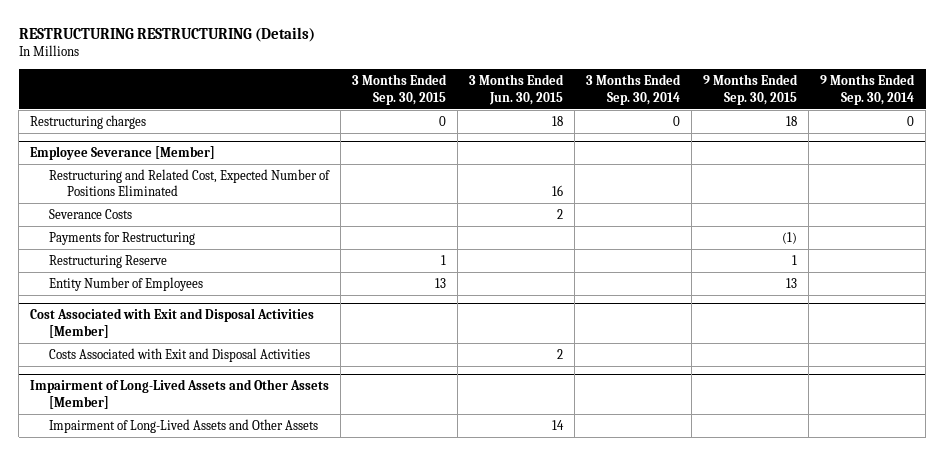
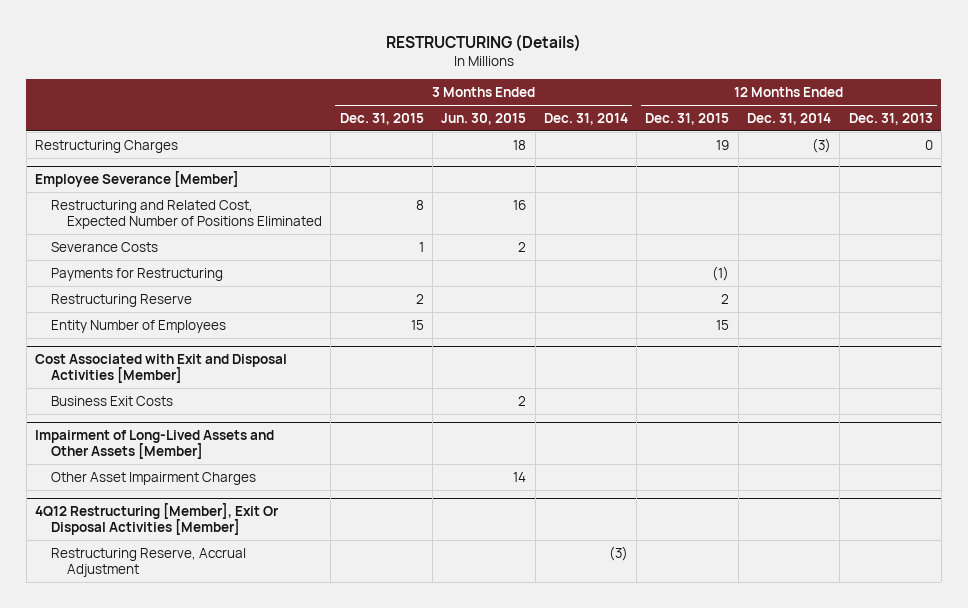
- RESTRUCTURING RESTRUCTURING (Details)
+ RESTRUCTURING (Details)
- | 3 Months Ended Sep. 30, 2015 | 3 Months Ended Jun. 30, 2015 | 3 Months Ended Sep. 30, 2014 | 9 Months Ended Sep. 30, 2015 | 9 Months Ended Sep. 30, 2014
+ | 3 Months Ended Dec. 31, 2015 | 3 Months Ended Jun. 30, 2015 | 3 Months Ended Dec. 31, 2014 | 12 Months Ended Dec. 31, 2015 | 12 Months Ended Dec. 31, 2014 | 12 Months Ended Dec. 31, 2013
- Restructuring charges | 0 | 18 | 0 | 18 | 0
+ Restructuring Charges | | 18 | | 19 | (3) | 0
@ Cost Associated with Exit and Disposal Activities [Member]
- Costs Associated with Exit and Disposal Activities | | 2 | | |
+ Business Exit Costs | | 2 | | | |
@ Impairment of Long-Lived Assets and Other Assets [Member]
- Impairment of Long-Lived Assets and Other Assets | | 14 | | |
+ Other Asset Impairment Charges | | 14 | | | |
+ 4Q12 Restructuring [Member], Exit Or Disposal Activities [Member]
+ Restructuring Reserve, Accrual Adjustment | | | (3) | | |

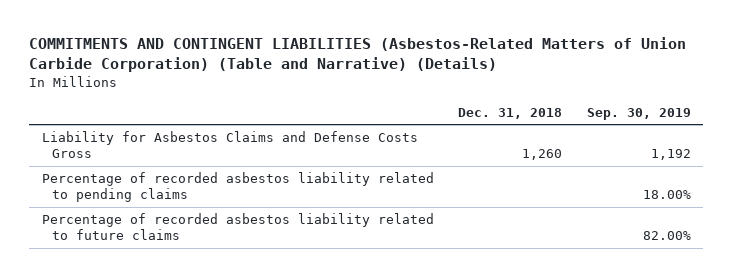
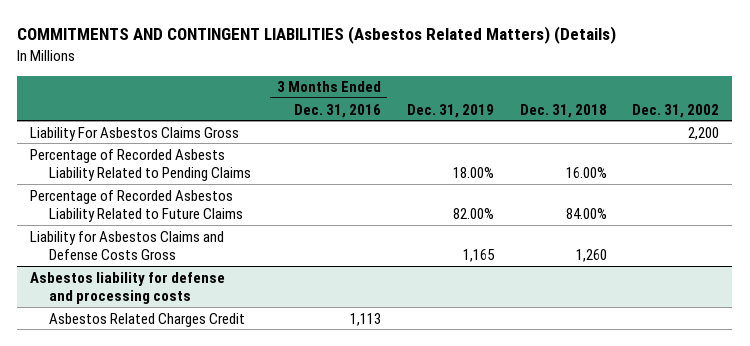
- COMMITMENTS AND CONTINGENT LIABILITIES (Asbestos-Related Matters of Union Carbide Corporation) (Table and Narrative) (Details)
+ COMMITMENTS AND CONTINGENT LIABILITIES (Asbestos Related Matters) (Details)
- | Dec. 31, 2018 | Sep. 30, 2019
+ | 3 Months Ended Dec. 31, 2016 | Dec. 31, 2019 | Dec. 31, 2018 | Dec. 31, 2002
+ Liability For Asbestos Claims Gross | | | | 2,200
+ Percentage of Recorded Asbests Liability Related to Pending Claims | | 18.00% | 16.00% |
+ Percentage of Recorded Asbestos Liability Related to Future Claims | | 82.00% | 84.00% |
- Percentage of recorded asbestos liability related to pending claims | | 18.00%
- Percentage of recorded asbestos liability related to future claims | | 82.00%
+ Asbestos liability for defense and processing costs
+ Asbestos Related Charges Credit | 1,113 | | |

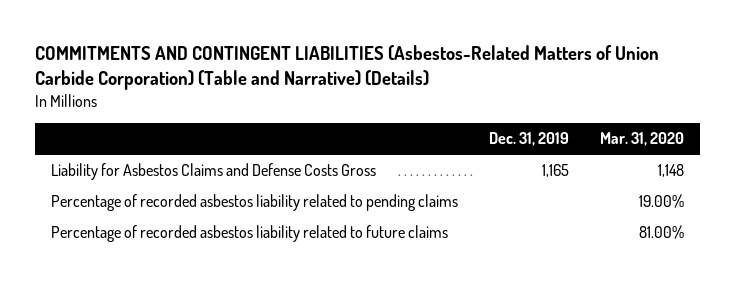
- COMMITMENTS AND CONTINGENT LIABILITIES (Asbestos Related Matters) (Details)
+ COMMITMENTS AND CONTINGENT LIABILITIES (Asbestos-Related Matters of Union Carbide Corporation) (Table and Narrative) (Details)
- | 3 Months Ended Dec. 31, 2016 | Dec. 31, 2019 | Dec. 31, 2018 | Dec. 31, 2002
+ | Dec. 31, 2019 | Mar. 31, 2020
- Liability For Asbestos Claims Gross | | | | 2,200
- Percentage of Recorded Asbests Liability Related to Pending Claims | | 18.00% | 16.00% |
- Percentage of Recorded Asbestos Liability Related to Future Claims | | 82.00% | 84.00% |
- Asbestos liability for defense and processing costs
- Asbestos Related Charges Credit | 1,113 | | |
+ Percentage of recorded asbestos liability related to pending claims | | 19.00%
+ Percentage of recorded asbestos liability related to future claims | | 81.00%

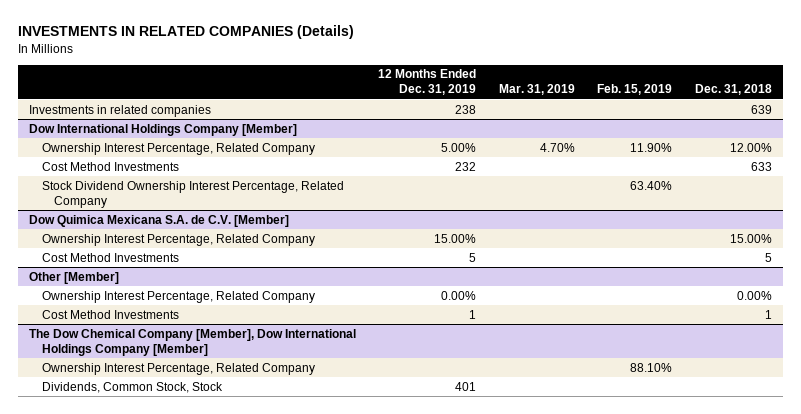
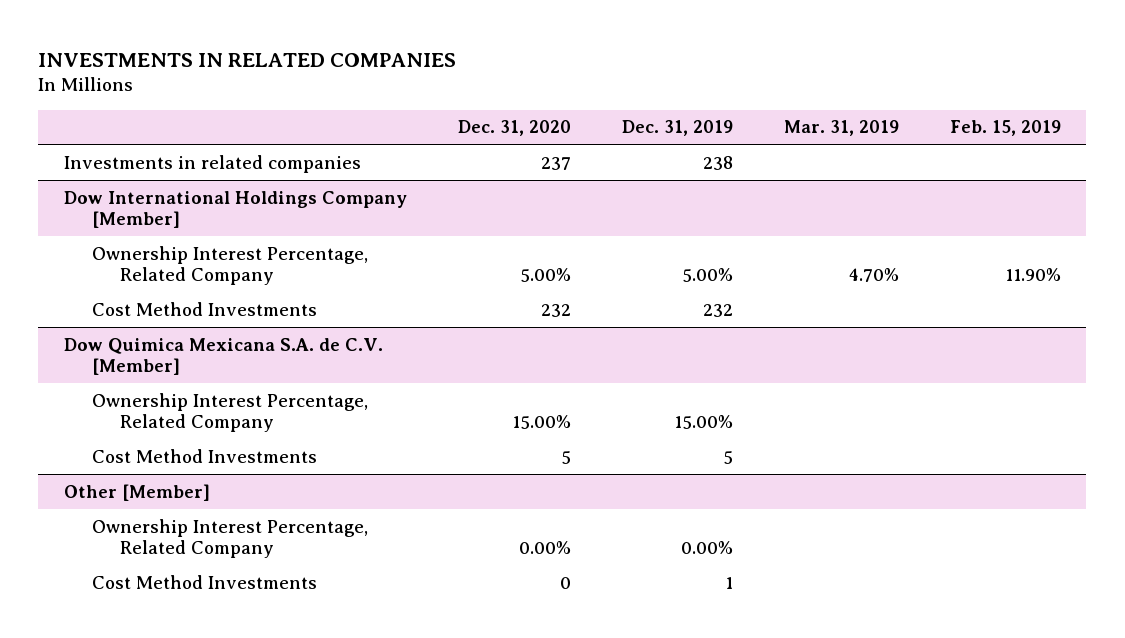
- INVESTMENTS IN RELATED COMPANIES (Details)
+ INVESTMENTS IN RELATED COMPANIES
- | 12 Months Ended Dec. 31, 2019 | Mar. 31, 2019 | Feb. 15, 2019 | Dec. 31, 2018
+ | Dec. 31, 2020 | Dec. 31, 2019 | Mar. 31, 2019 | Feb. 15, 2019
@ Dow International Holdings Company [Member]
- Stock Dividend Ownership Interest Percentage, Related Company | | | 63.40% |
- The Dow Chemical Company [Member], Dow International Holdings Company [Member]
- Ownership Interest Percentage, Related Company | | | 88.10% |
- Dividends, Common Stock, Stock | 401 | | |

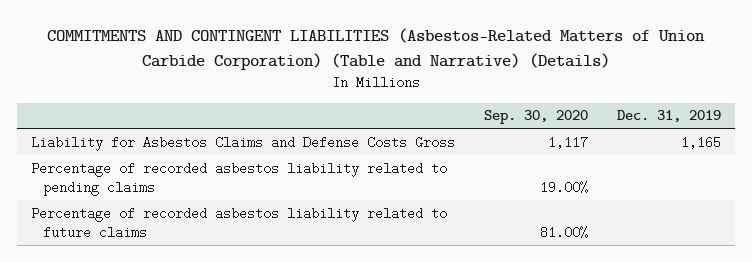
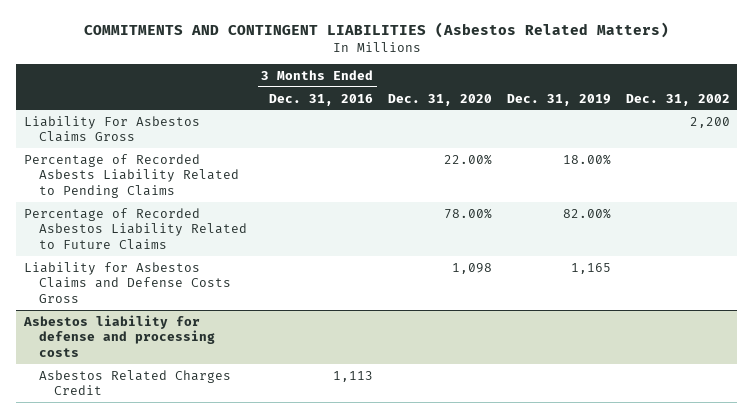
- COMMITMENTS AND CONTINGENT LIABILITIES (Asbestos-Related Matters of Union Carbide Corporation) (Table and Narrative) (Details)
+ COMMITMENTS AND CONTINGENT LIABILITIES (Asbestos Related Matters)
- | Sep. 30, 2020 | Dec. 31, 2019
+ | 3 Months Ended Dec. 31, 2016 | Dec. 31, 2020 | Dec. 31, 2019 | Dec. 31, 2002
+ Liability For Asbestos Claims Gross | | | | 2,200
+ Percentage of Recorded Asbests Liability Related to Pending Claims | | 22.00% | 18.00% |
+ Percentage of Recorded Asbestos Liability Related to Future Claims | | 78.00% | 82.00% |
- Percentage of recorded asbestos liability related to pending claims | 19.00% |
- Percentage of recorded asbestos liability related to future claims | 81.00% |
+ Asbestos liability for defense and processing costs
+ Asbestos Related Charges Credit | 1,113 | | |

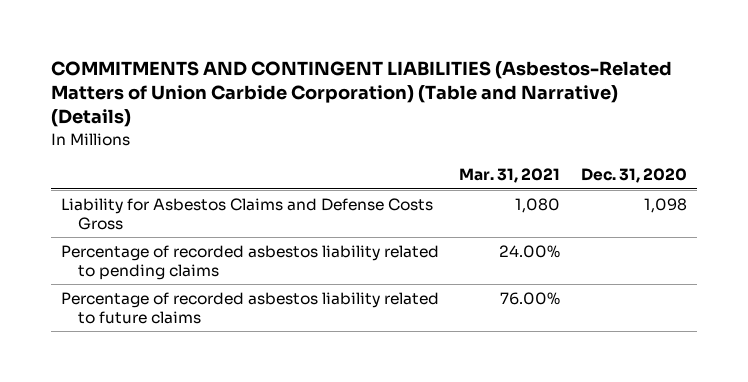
- COMMITMENTS AND CONTINGENT LIABILITIES (Asbestos Related Matters)
+ COMMITMENTS AND CONTINGENT LIABILITIES (Asbestos-Related Matters of Union Carbide Corporation) (Table and Narrative) (Details)
- | 3 Months Ended Dec. 31, 2016 | Dec. 31, 2020 | Dec. 31, 2019 | Dec. 31, 2002
+ | Mar. 31, 2021 | Dec. 31, 2020
- Liability For Asbestos Claims Gross | | | | 2,200
- Percentage of Recorded Asbests Liability Related to Pending Claims | | 22.00% | 18.00% |
- Percentage of Recorded Asbestos Liability Related to Future Claims | | 78.00% | 82.00% |
- Asbestos liability for defense and processing costs
- Asbestos Related Charges Credit | 1,113 | | |
+ Percentage of recorded asbestos liability related to pending claims | 24.00% |
+ Percentage of recorded asbestos liability related to future claims | 76.00% |

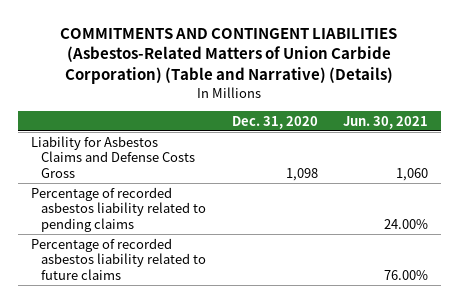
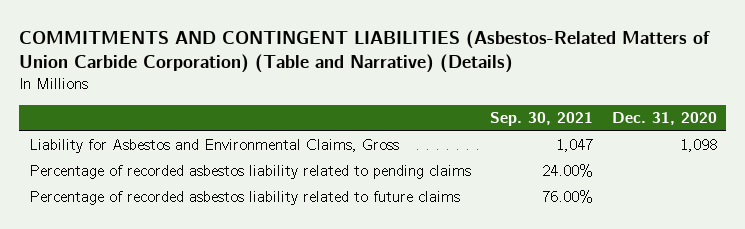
- | Dec. 31, 2020 | Jun. 30, 2021
+ | Sep. 30, 2021 | Dec. 31, 2020
- Liability for Asbestos Claims and Defense Costs Gross | 1,098 | 1,060
+ Liability for Asbestos and Environmental Claims, Gross | 1,047 | 1,098

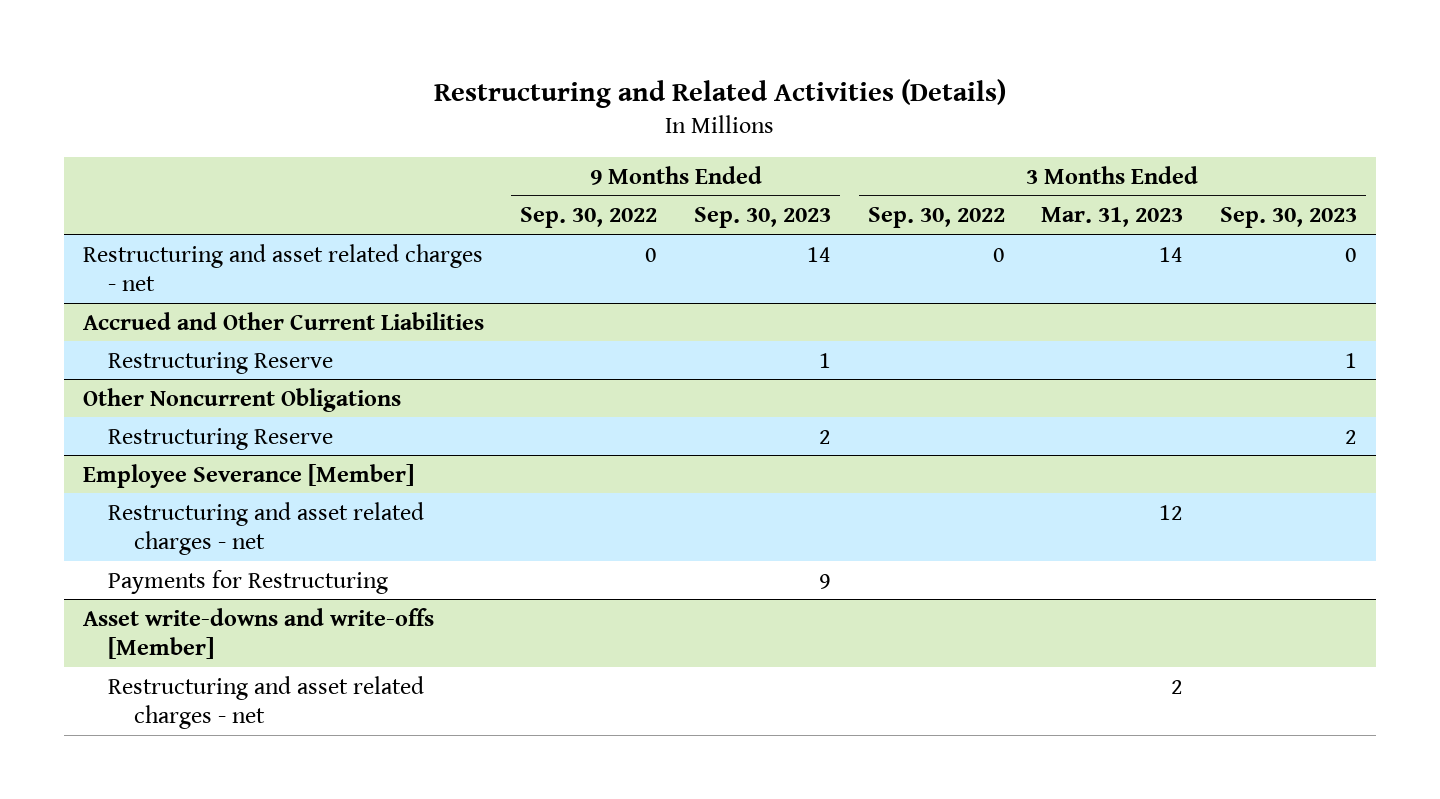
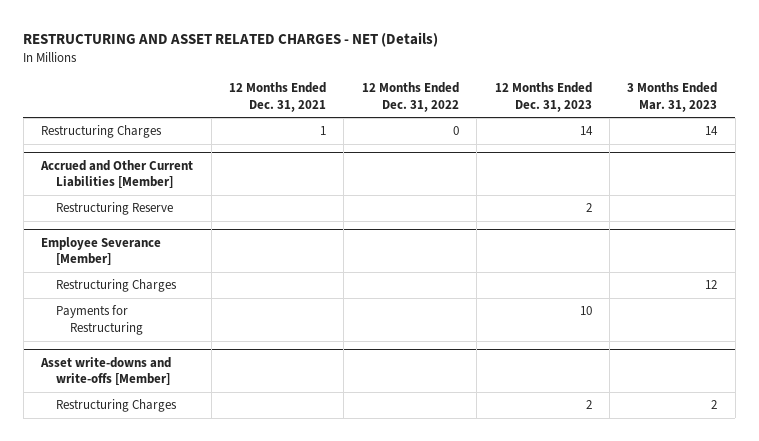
- Restructuring and Related Activities (Details)
+ RESTRUCTURING AND ASSET RELATED CHARGES - NET (Details)
- | 9 Months Ended Sep. 30, 2022 | 9 Months Ended Sep. 30, 2023 | 3 Months Ended Sep. 30, 2022 | 3 Months Ended Mar. 31, 2023 | 3 Months Ended Sep. 30, 2023
+ | 12 Months Ended Dec. 31, 2021 | 12 Months Ended Dec. 31, 2022 | 12 Months Ended Dec. 31, 2023 | 3 Months Ended Mar. 31, 2023
- Restructuring and asset related charges - net | 0 | 14 | 0 | 14 | 0
- Accrued and Other Current Liabilities
+ Restructuring Charges | 1 | 0 | 14 | 14
+ Accrued and Other Current Liabilities [Member]
- Other Noncurrent Obligations
- Restructuring Reserve | | 2 | | | 2
@ Employee Severance [Member]
- Restructuring and asset related charges - net | | | | 12 |
+ Restructuring Charges | | | | 12
@ Asset write-downs and write-offs [Member]
- Restructuring and asset related charges - net | | | | 2 |
+ Restructuring Charges | | | 2 | 2

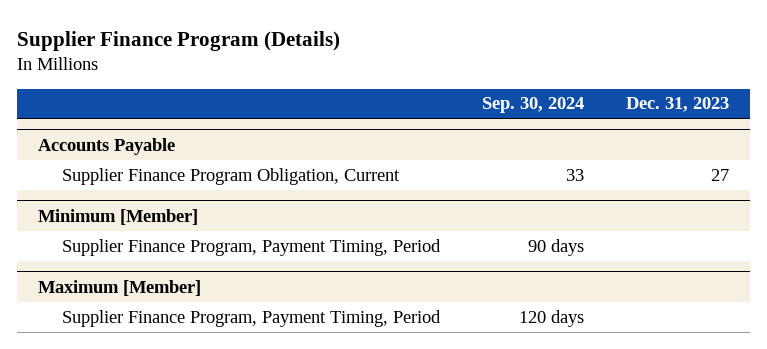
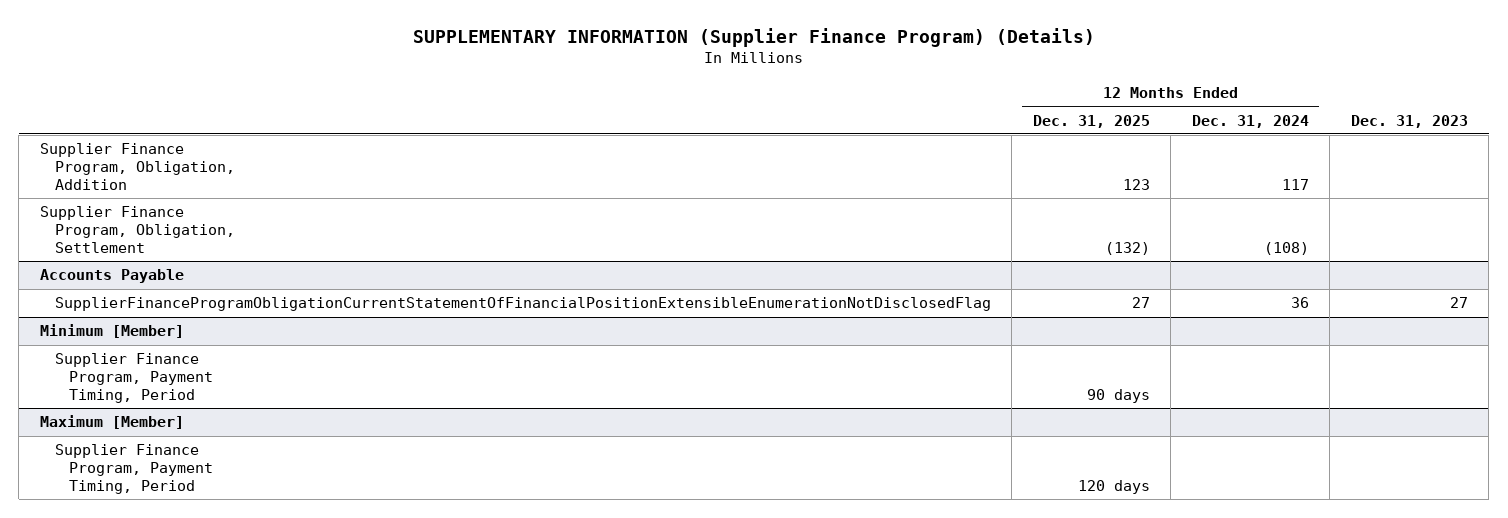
- Supplier Finance Program (Details)
+ SUPPLEMENTARY INFORMATION (Supplier Finance Program) (Details)
- | Sep. 30, 2024 | Dec. 31, 2023
+ | 12 Months Ended Dec. 31, 2025 | 12 Months Ended Dec. 31, 2024 | Dec. 31, 2023
+ Supplier Finance Program, Obligation, Addition | 123 | 117 |
+ Supplier Finance Program, Obligation, Settlement | (132) | (108) |
@ Accounts Payable
- Supplier Finance Program Obligation, Current | 33 | 27
+ SupplierFinanceProgramObligationCurrentStatementOfFinancialPositionExtensibleEnumerationNotDisclosedFlag | 27 | 36 | 27

